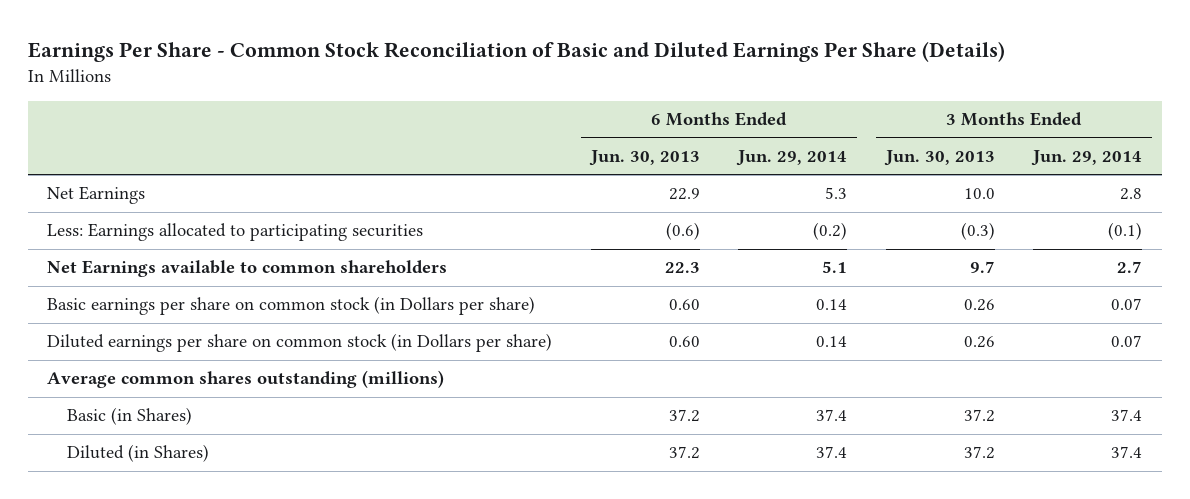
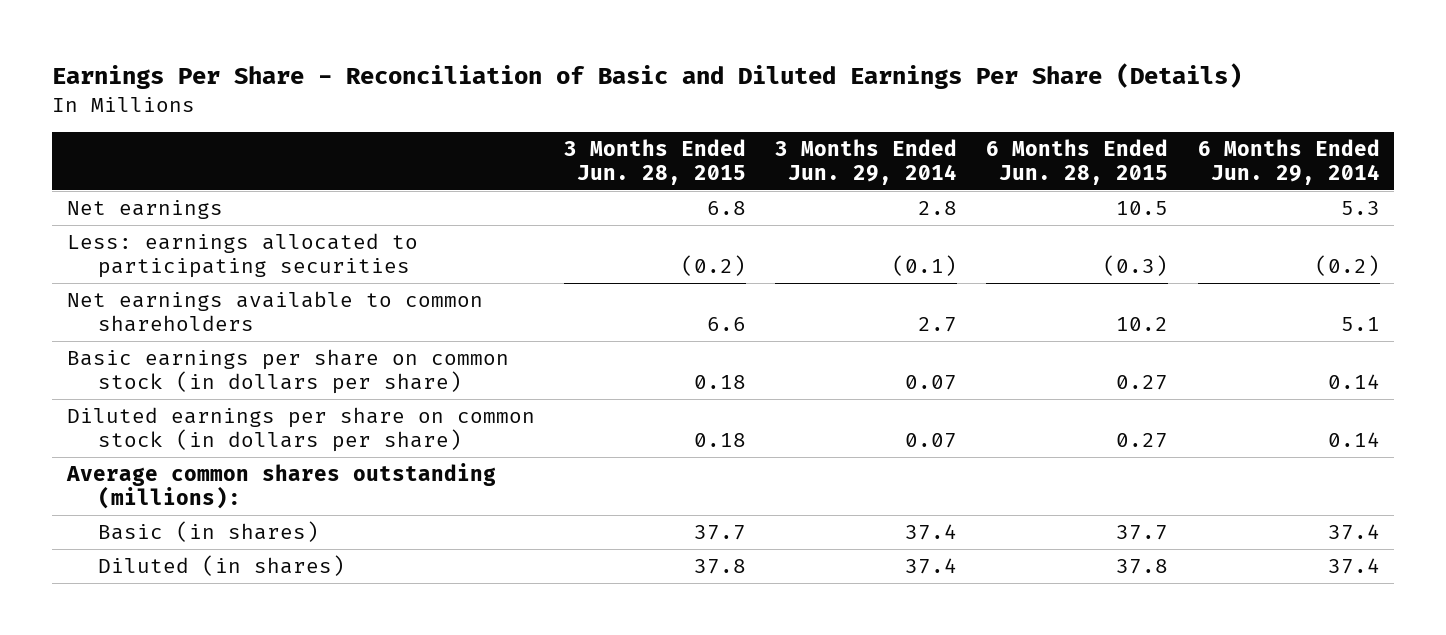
- Earnings Per Share - Common Stock Reconciliation of Basic and Diluted Earnings Per Share (Details)
+ Earnings Per Share - Reconciliation of Basic and Diluted Earnings Per Share (Details)
- | 6 Months Ended Jun. 30, 2013 | 6 Months Ended Jun. 29, 2014 | 3 Months Ended Jun. 30, 2013 | 3 Months Ended Jun. 29, 2014
+ | 3 Months Ended Jun. 28, 2015 | 3 Months Ended Jun. 29, 2014 | 6 Months Ended Jun. 28, 2015 | 6 Months Ended Jun. 29, 2014
- Net Earnings | 22.9 | 5.3 | 10.0 | 2.8
- Less: Earnings allocated to participating securities | (0.6) | (0.2) | (0.3) | (0.1)
- Net Earnings available to common shareholders | 22.3 | 5.1 | 9.7 | 2.7
- Basic earnings per share on common stock (in Dollars per share) | 0.60 | 0.14 | 0.26 | 0.07
- Diluted earnings per share on common stock (in Dollars per share) | 0.60 | 0.14 | 0.26 | 0.07
- Average common shares outstanding (millions)
- Basic (in Shares) | 37.2 | 37.4 | 37.2 | 37.4
- Diluted (in Shares) | 37.2 | 37.4 | 37.2 | 37.4
+ Net earnings | 6.8 | 2.8 | 10.5 | 5.3
+ Less: earnings allocated to participating securities | (0.2) | (0.1) | (0.3) | (0.2)
+ Net earnings available to common shareholders | 6.6 | 2.7 | 10.2 | 5.1
+ Basic earnings per share on common stock (in dollars per share) | 0.18 | 0.07 | 0.27 | 0.14
+ Diluted earnings per share on common stock (in dollars per share) | 0.18 | 0.07 | 0.27 | 0.14
+ Average common shares outstanding (millions):
+ Basic (in shares) | 37.7 | 37.4 | 37.7 | 37.4
+ Diluted (in shares) | 37.8 | 37.4 | 37.8 | 37.4

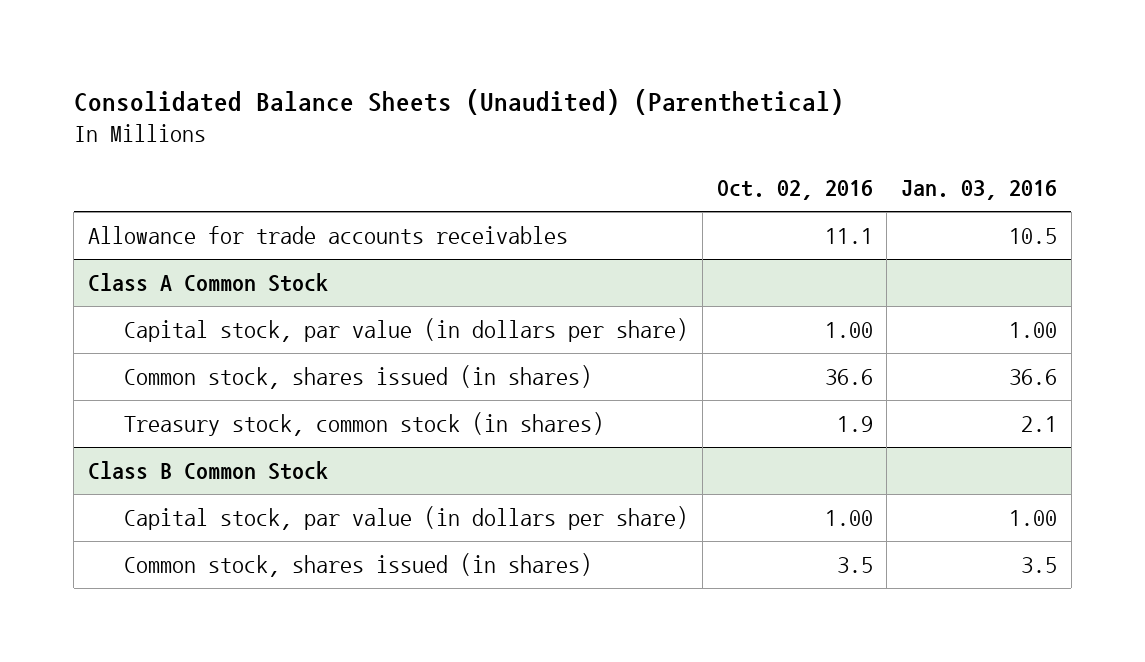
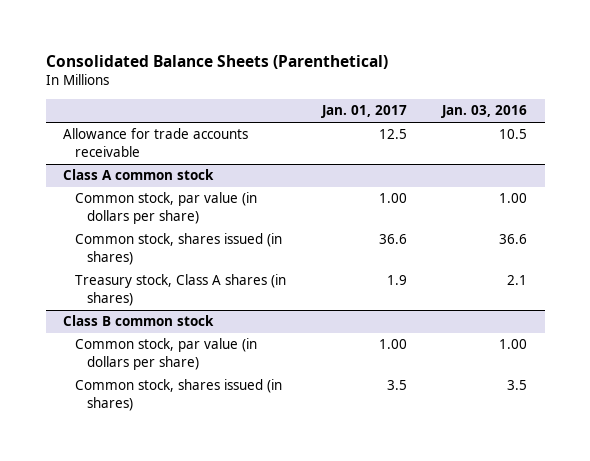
- Consolidated Balance Sheets (Unaudited) (Parenthetical)
+ Consolidated Balance Sheets (Parenthetical)
- | Oct. 02, 2016 | Jan. 03, 2016
+ | Jan. 01, 2017 | Jan. 03, 2016
- Allowance for trade accounts receivables | 11.1 | 10.5
- Class A Common Stock
- Capital stock, par value (in dollars per share) | 1.00 | 1.00
+ Allowance for trade accounts receivable | 12.5 | 10.5
+ Class A common stock
+ Common stock, par value (in dollars per share) | 1.00 | 1.00
- Treasury stock, common stock (in shares) | 1.9 | 2.1
- Class B Common Stock
- Capital stock, par value (in dollars per share) | 1.00 | 1.00
+ Treasury stock, Class A shares (in shares) | 1.9 | 2.1
+ Class B common stock
+ Common stock, par value (in dollars per share) | 1.00 | 1.00

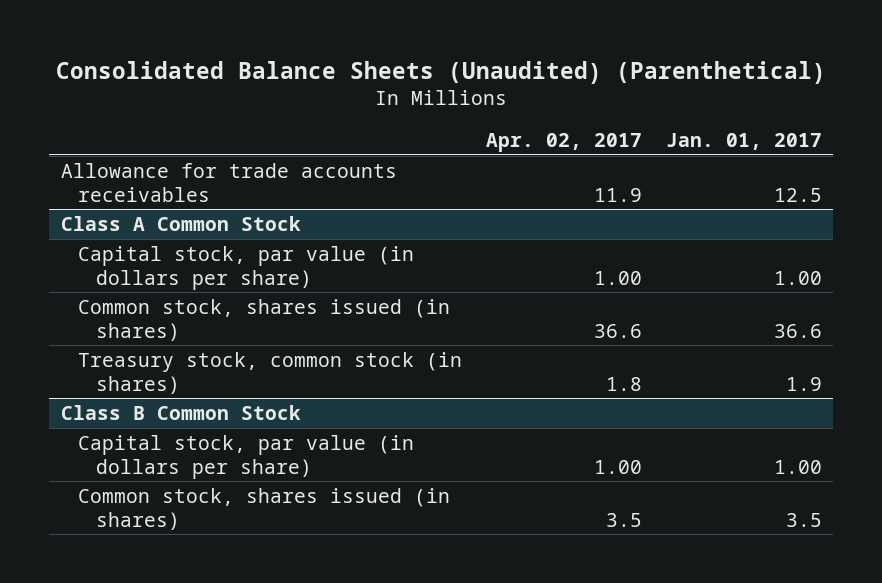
- Consolidated Balance Sheets (Parenthetical)
+ Consolidated Balance Sheets (Unaudited) (Parenthetical)
- | Jan. 01, 2017 | Jan. 03, 2016
+ | Apr. 02, 2017 | Jan. 01, 2017
- Allowance for trade accounts receivable | 12.5 | 10.5
- Class A common stock
- Common stock, par value (in dollars per share) | 1.00 | 1.00
+ Allowance for trade accounts receivables | 11.9 | 12.5
+ Class A Common Stock
+ Capital stock, par value (in dollars per share) | 1.00 | 1.00
- Treasury stock, Class A shares (in shares) | 1.9 | 2.1
- Class B common stock
- Common stock, par value (in dollars per share) | 1.00 | 1.00
+ Treasury stock, common stock (in shares) | 1.8 | 1.9
+ Class B Common Stock
+ Capital stock, par value (in dollars per share) | 1.00 | 1.00

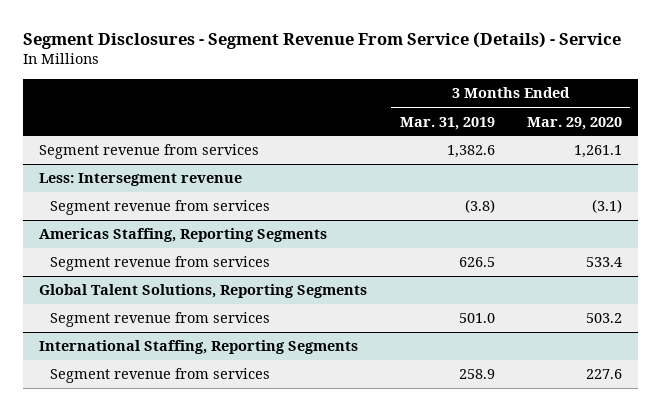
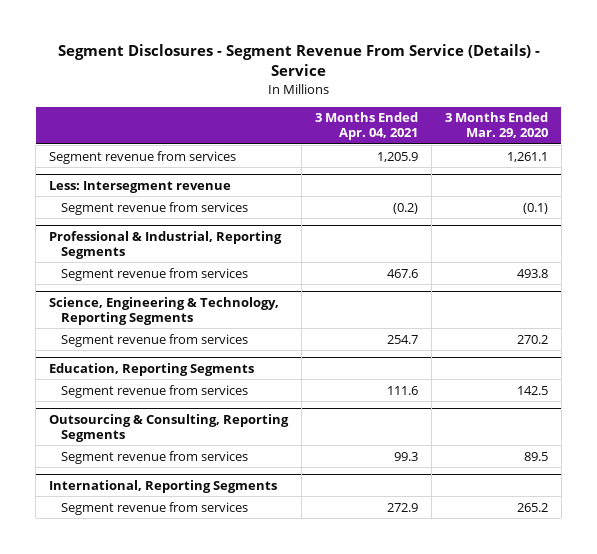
- | 3 Months Ended Mar. 31, 2019 | 3 Months Ended Mar. 29, 2020
+ | 3 Months Ended Apr. 04, 2021 | 3 Months Ended Mar. 29, 2020
@ Less: Intersegment revenue
- Segment revenue from services | (3.8) | (3.1)
- Americas Staffing, Reporting Segments
- Segment revenue from services | 626.5 | 533.4
- Global Talent Solutions, Reporting Segments
- Segment revenue from services | 501.0 | 503.2
- International Staffing, Reporting Segments
- Segment revenue from services | 258.9 | 227.6
@ Less: Intersegment revenue
+ Segment revenue from services | (0.2) | (0.1)
+ Professional & Industrial, Reporting Segments
+ Segment revenue from services | 467.6 | 493.8
+ Science, Engineering & Technology, Reporting Segments
+ Segment revenue from services | 254.7 | 270.2
+ Education, Reporting Segments
+ Segment revenue from services | 111.6 | 142.5
+ Outsourcing & Consulting, Reporting Segments
+ Segment revenue from services | 99.3 | 89.5
+ International, Reporting Segments
+ Segment revenue from services | 272.9 | 265.2

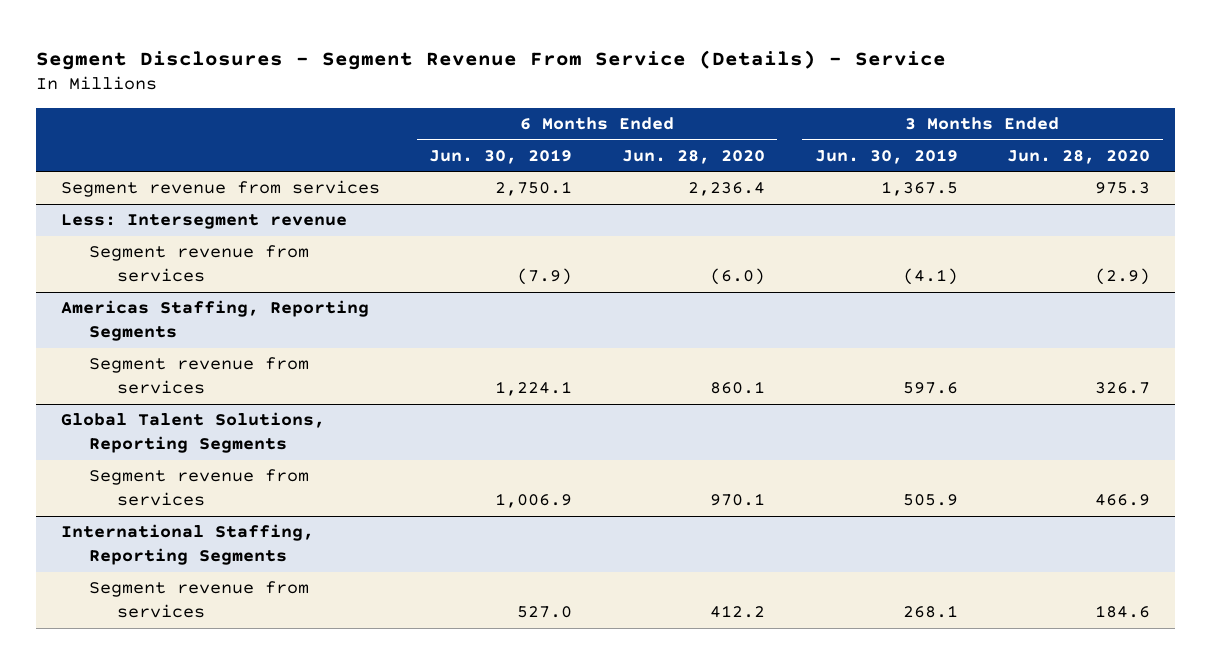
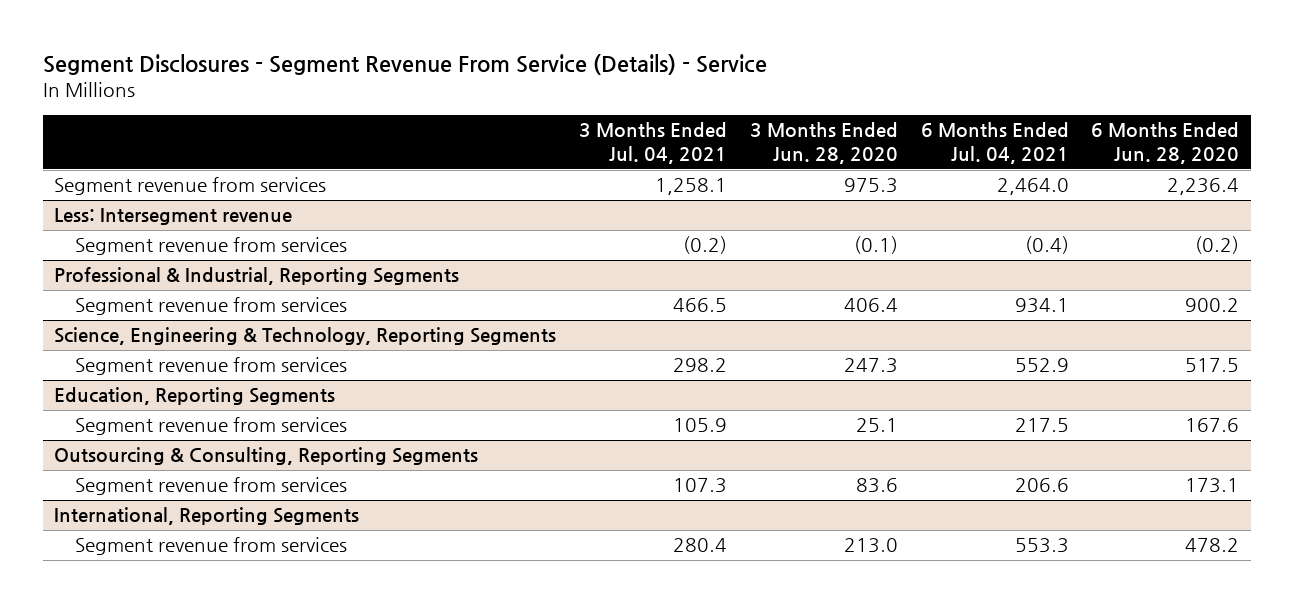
- | 6 Months Ended Jun. 30, 2019 | 6 Months Ended Jun. 28, 2020 | 3 Months Ended Jun. 30, 2019 | 3 Months Ended Jun. 28, 2020
+ | 3 Months Ended Jul. 04, 2021 | 3 Months Ended Jun. 28, 2020 | 6 Months Ended Jul. 04, 2021 | 6 Months Ended Jun. 28, 2020
@ Less: Intersegment revenue
- Segment revenue from services | (7.9) | (6.0) | (4.1) | (2.9)
- Americas Staffing, Reporting Segments
- Segment revenue from services | 1,224.1 | 860.1 | 597.6 | 326.7
- Global Talent Solutions, Reporting Segments
- Segment revenue from services | 1,006.9 | 970.1 | 505.9 | 466.9
- International Staffing, Reporting Segments
- Segment revenue from services | 527.0 | 412.2 | 268.1 | 184.6
@ Less: Intersegment revenue
+ Segment revenue from services | (0.2) | (0.1) | (0.4) | (0.2)
+ Professional & Industrial, Reporting Segments
+ Segment revenue from services | 466.5 | 406.4 | 934.1 | 900.2
+ Science, Engineering & Technology, Reporting Segments
+ Segment revenue from services | 298.2 | 247.3 | 552.9 | 517.5
+ Education, Reporting Segments
+ Segment revenue from services | 105.9 | 25.1 | 217.5 | 167.6
+ Outsourcing & Consulting, Reporting Segments
+ Segment revenue from services | 107.3 | 83.6 | 206.6 | 173.1
+ International, Reporting Segments
+ Segment revenue from services | 280.4 | 213.0 | 553.3 | 478.2

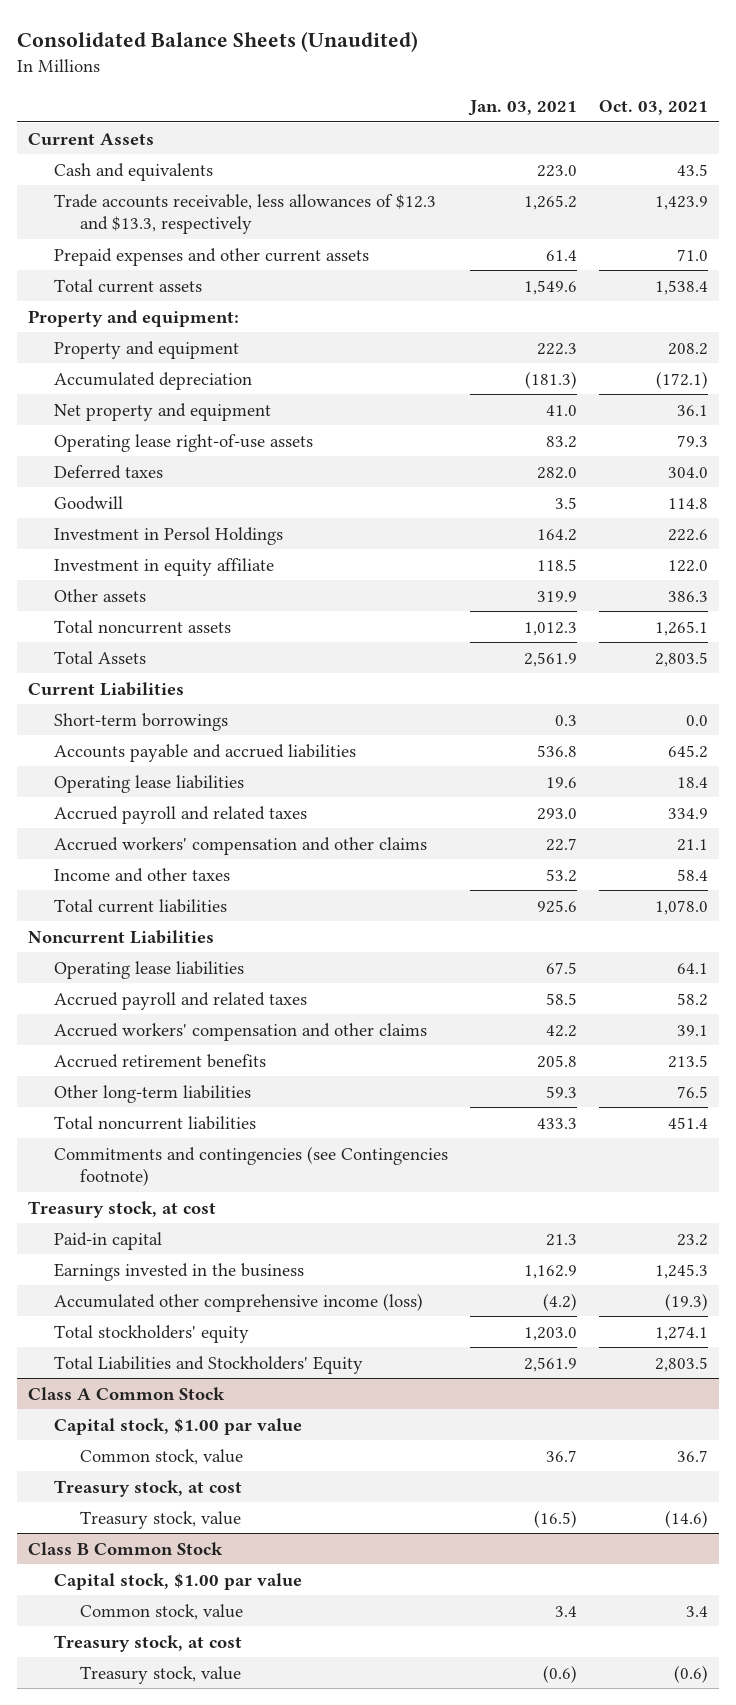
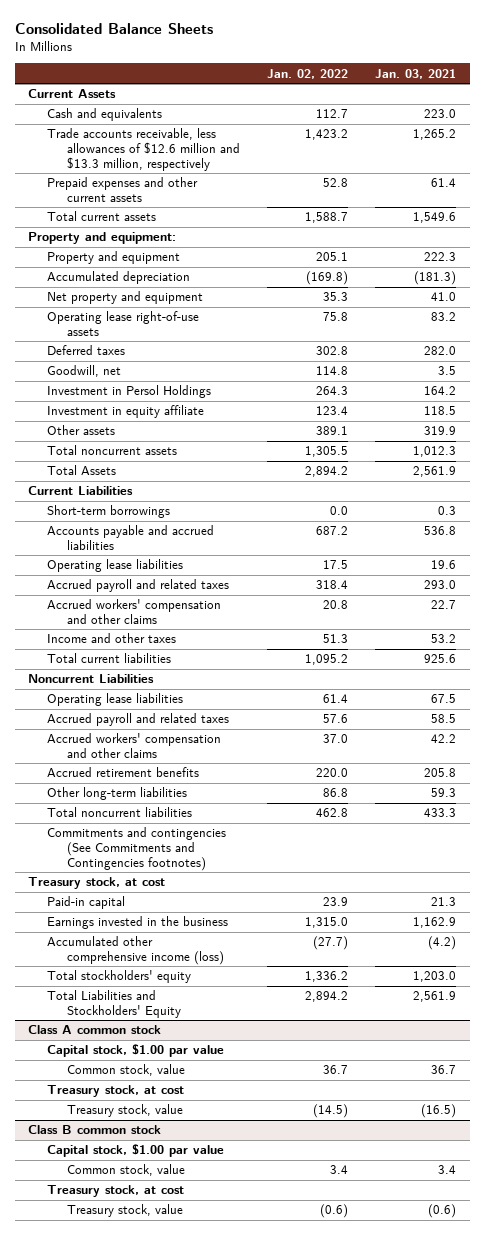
- Consolidated Balance Sheets (Unaudited)
+ Consolidated Balance Sheets
- | Jan. 03, 2021 | Oct. 03, 2021
+ | Jan. 02, 2022 | Jan. 03, 2021
- Trade accounts receivable, less allowances of $12.3 and $13.3, respectively | 1,265.2 | 1,423.9
+ Trade accounts receivable, less allowances of $12.6 million and $13.3 million, respectively | 1,423.2 | 1,265.2
- Goodwill | 3.5 | 114.8
+ Goodwill, net | 114.8 | 3.5
- Commitments and contingencies (see Contingencies footnote)
+ Commitments and contingencies (See Commitments and Contingencies footnotes)
- Class A Common Stock
+ Class A common stock
- Class B Common Stock
+ Class B common stock

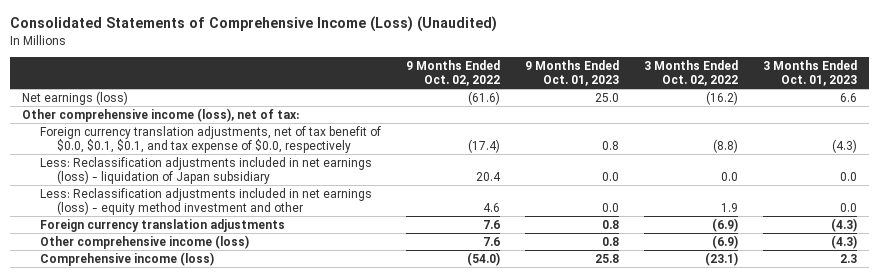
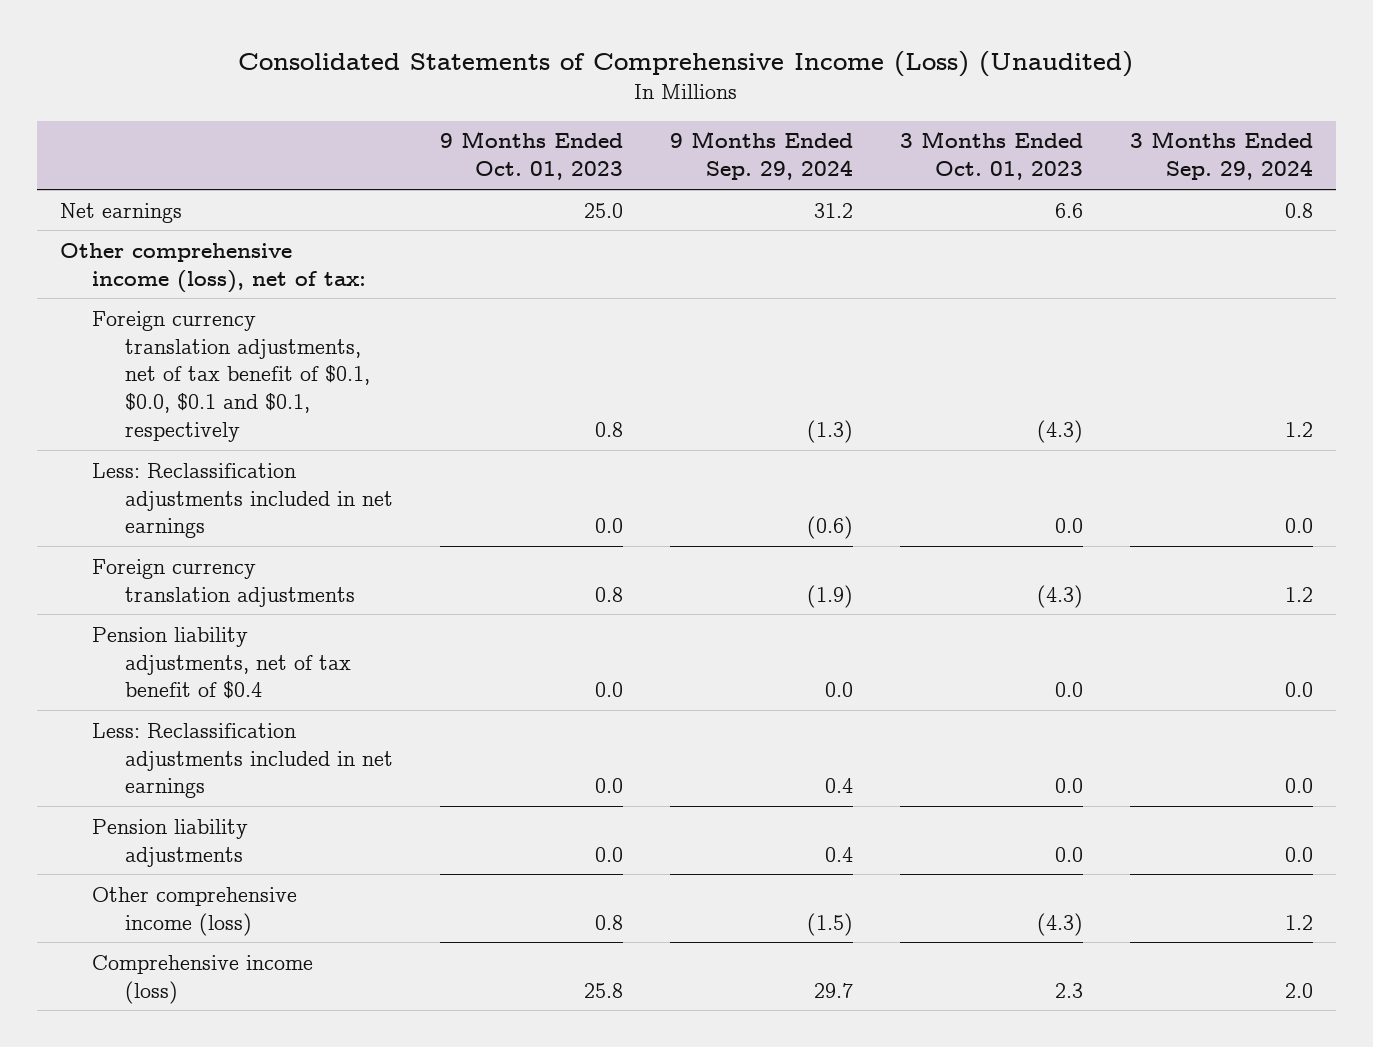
- | 9 Months Ended Oct. 02, 2022 | 9 Months Ended Oct. 01, 2023 | 3 Months Ended Oct. 02, 2022 | 3 Months Ended Oct. 01, 2023
+ | 9 Months Ended Oct. 01, 2023 | 9 Months Ended Sep. 29, 2024 | 3 Months Ended Oct. 01, 2023 | 3 Months Ended Sep. 29, 2024
- Net earnings (loss) | (61.6) | 25.0 | (16.2) | 6.6
+ Net earnings | 25.0 | 31.2 | 6.6 | 0.8
- Foreign currency translation adjustments, net of tax benefit of $0.0, $0.1, $0.1, and tax expense of $0.0, respectively | (17.4) | 0.8 | (8.8) | (4.3)
- Less: Reclassification adjustments included in net earnings (loss) - liquidation of Japan subsidiary | 20.4 | 0.0 | 0.0 | 0.0
- Less: Reclassification adjustments included in net earnings (loss) - equity method investment and other | 4.6 | 0.0 | 1.9 | 0.0
+ Foreign currency translation adjustments, net of tax benefit of $0.1, $0.0, $0.1 and $0.1, respectively | 0.8 | (1.3) | (4.3) | 1.2
+ Less: Reclassification adjustments included in net earnings | 0.0 | (0.6) | 0.0 | 0.0
+ Pension liability adjustments, net of tax benefit of $0.4 | 0.0 | 0.0 | 0.0 | 0.0
+ Less: Reclassification adjustments included in net earnings | 0.0 | 0.4 | 0.0 | 0.0
+ Pension liability adjustments | 0.0 | 0.4 | 0.0 | 0.0

